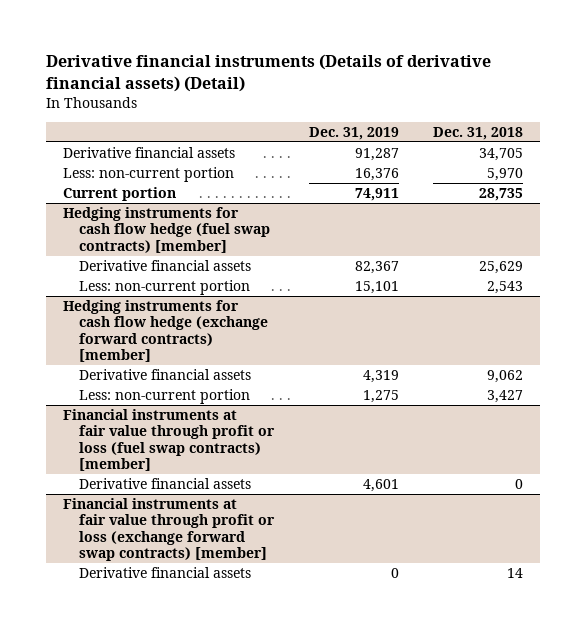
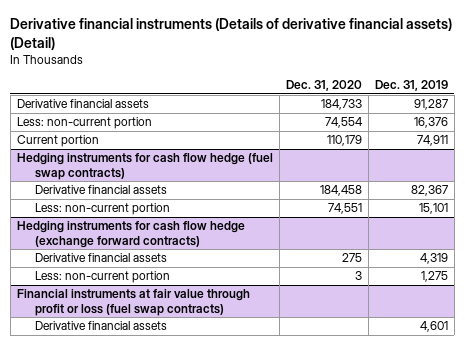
- | Dec. 31, 2019 | Dec. 31, 2018
+ | Dec. 31, 2020 | Dec. 31, 2019
- Hedging instruments for cash flow hedge (fuel swap contracts) [member]
+ Hedging instruments for cash flow hedge (fuel swap contracts)
- Hedging instruments for cash flow hedge (exchange forward contracts) [member]
+ Hedging instruments for cash flow hedge (exchange forward contracts)
- Financial instruments at fair value through profit or loss (fuel swap contracts) [member]
+ Financial instruments at fair value through profit or loss (fuel swap contracts)
- Financial instruments at fair value through profit or loss (exchange forward swap contracts) [member]
- Derivative financial assets | 0 | 14

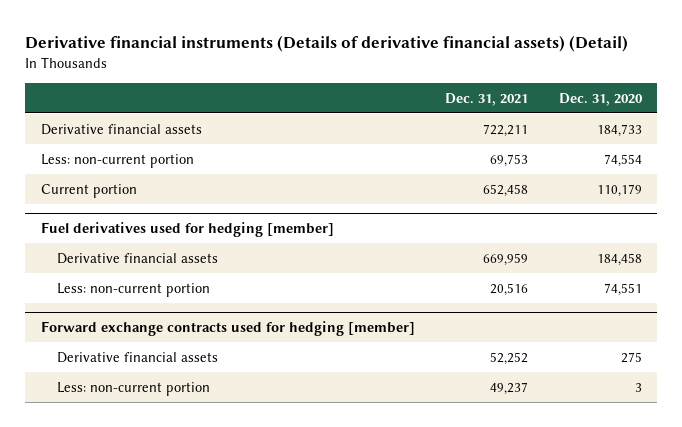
- | Dec. 31, 2020 | Dec. 31, 2019
+ | Dec. 31, 2021 | Dec. 31, 2020
- Hedging instruments for cash flow hedge (fuel swap contracts)
+ Fuel derivatives used for hedging [member]
- Hedging instruments for cash flow hedge (exchange forward contracts)
+ Forward exchange contracts used for hedging [member]
- Financial instruments at fair value through profit or loss (fuel swap contracts)
- Derivative financial assets | | 4,601

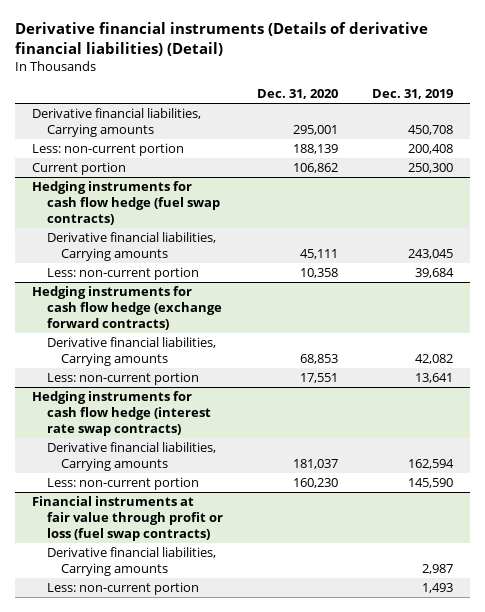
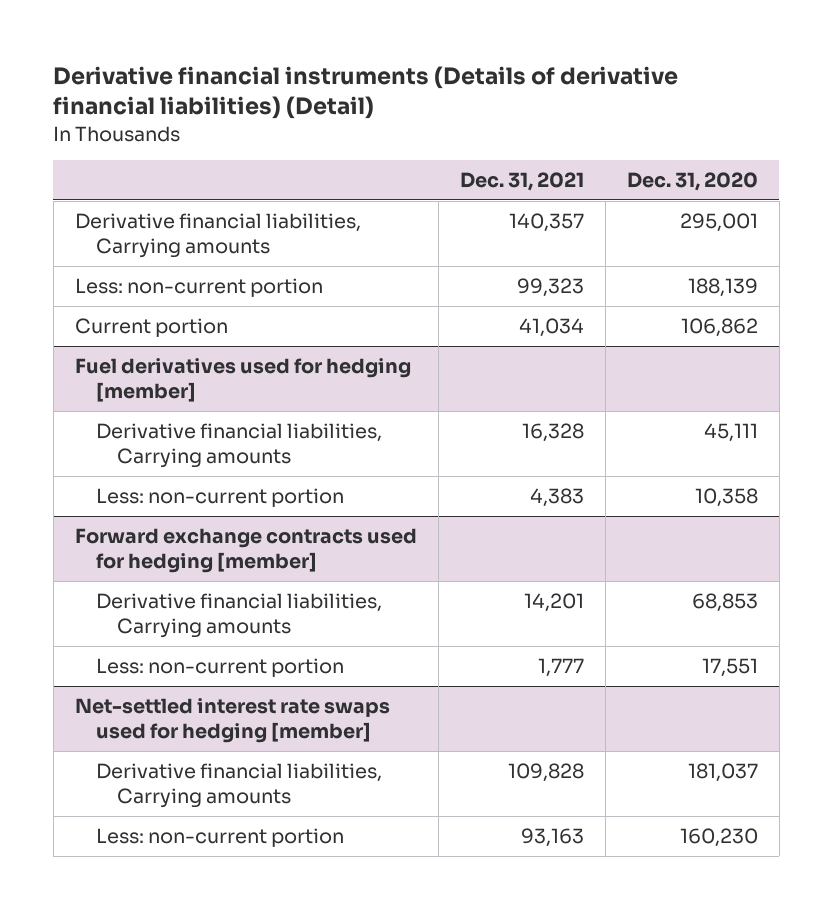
- | Dec. 31, 2020 | Dec. 31, 2019
+ | Dec. 31, 2021 | Dec. 31, 2020
- Hedging instruments for cash flow hedge (fuel swap contracts)
+ Fuel derivatives used for hedging [member]
- Hedging instruments for cash flow hedge (exchange forward contracts)
+ Forward exchange contracts used for hedging [member]
- Hedging instruments for cash flow hedge (interest rate swap contracts)
+ Net-settled interest rate swaps used for hedging [member]
- Financial instruments at fair value through profit or loss (fuel swap contracts)
- Derivative financial liabilities, Carrying amounts | | 2,987
- Less: non-current portion | | 1,493

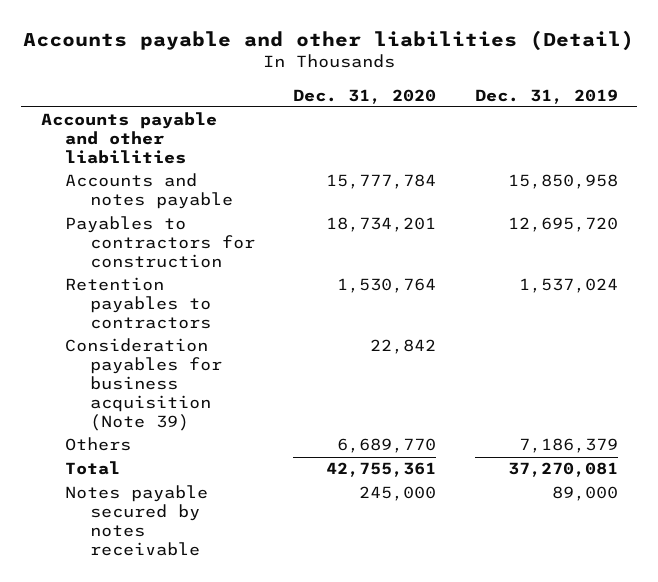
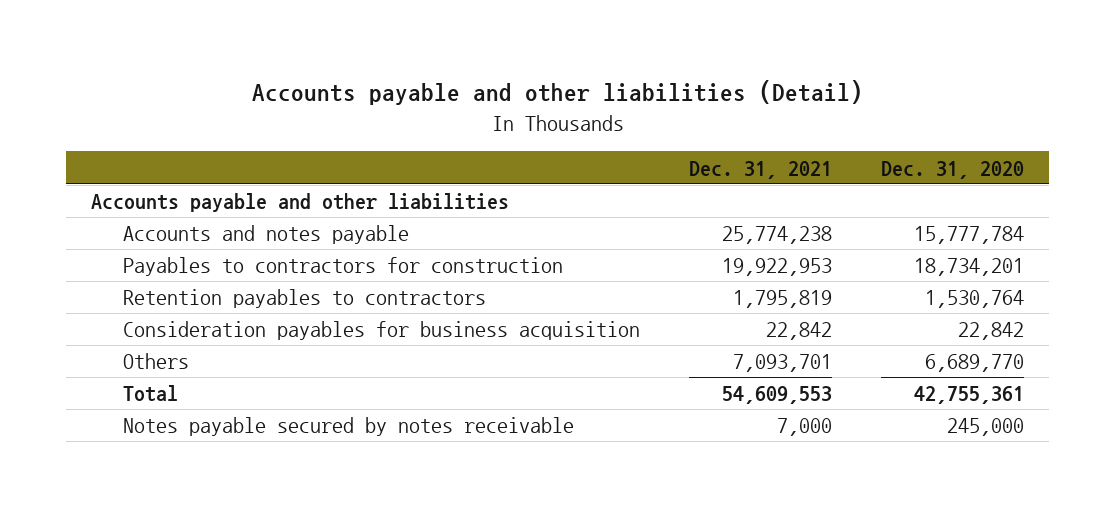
- | Dec. 31, 2020 | Dec. 31, 2019
+ | Dec. 31, 2021 | Dec. 31, 2020
- Consideration payables for business acquisition (Note 39) | 22,842 |
+ Consideration payables for business acquisition | 22,842 | 22,842

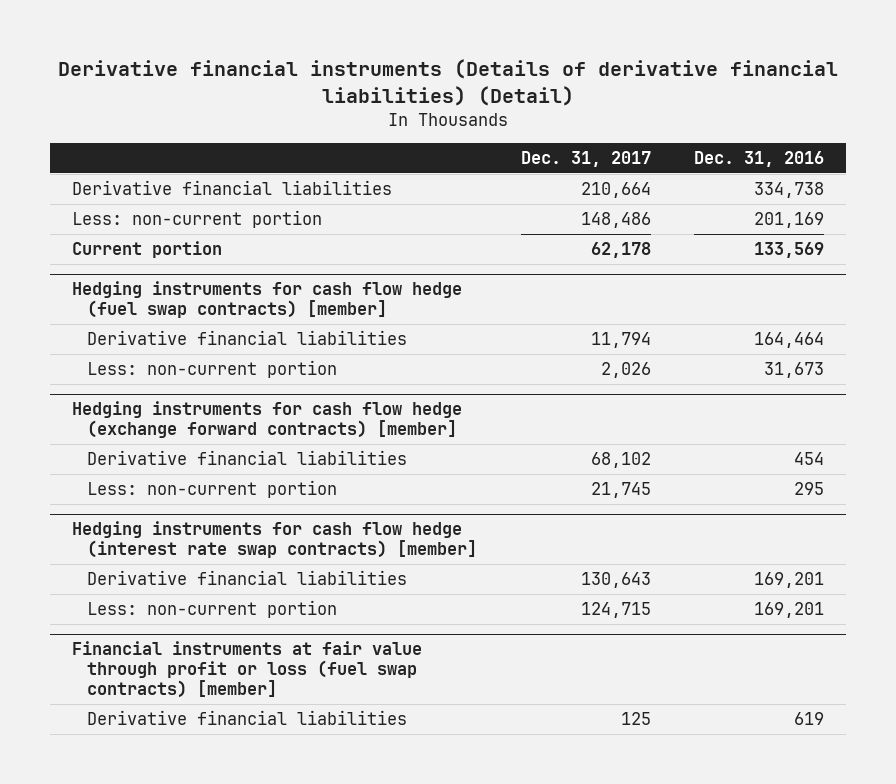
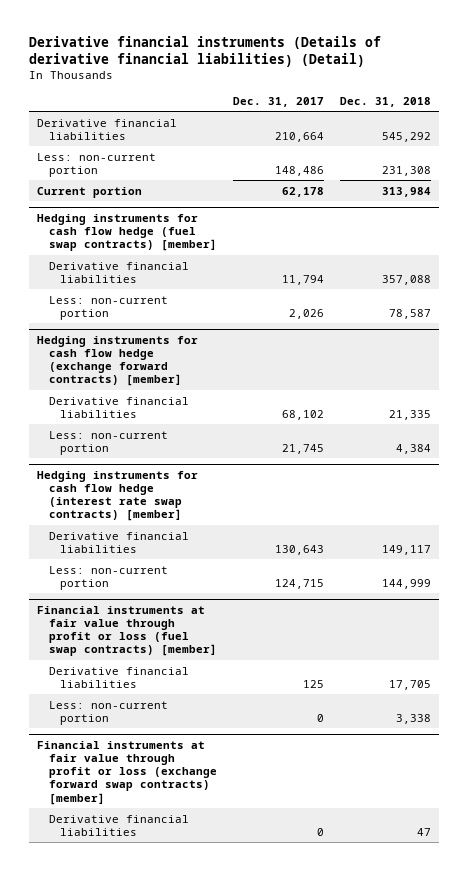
- | Dec. 31, 2017 | Dec. 31, 2016
+ | Dec. 31, 2017 | Dec. 31, 2018
@ Financial instruments at fair value through profit or loss (fuel swap contracts) [member]
+ Less: non-current portion | 0 | 3,338
+ Financial instruments at fair value through profit or loss (exchange forward swap contracts) [member]
+ Derivative financial liabilities | 0 | 47

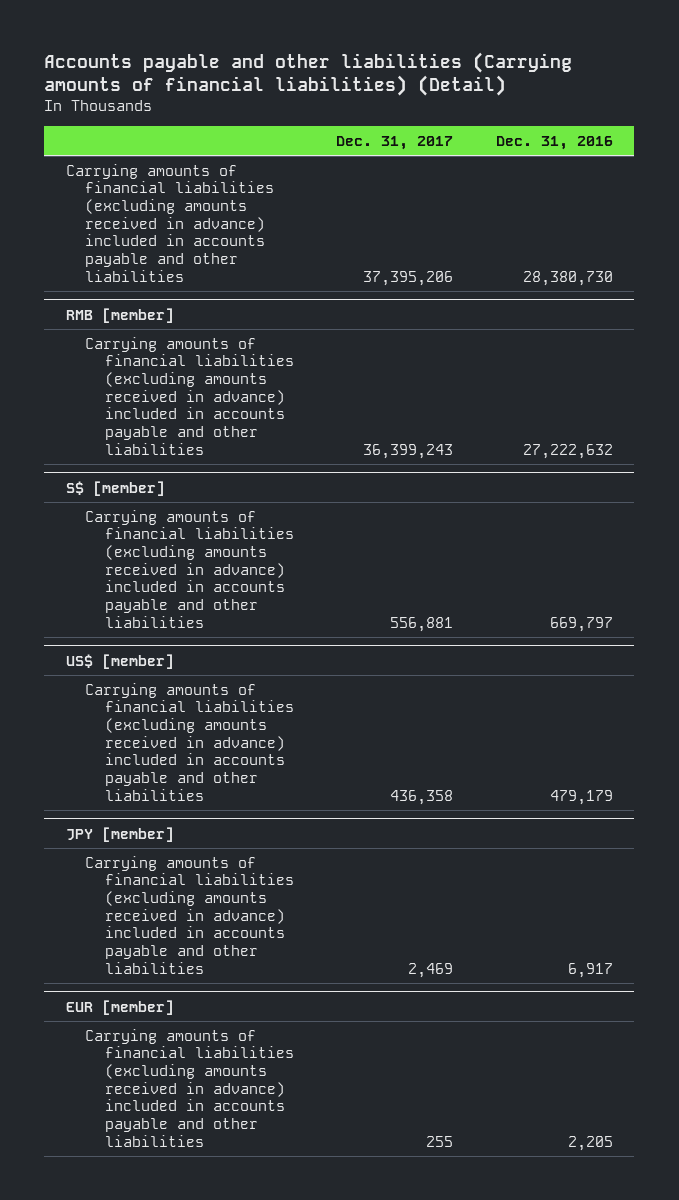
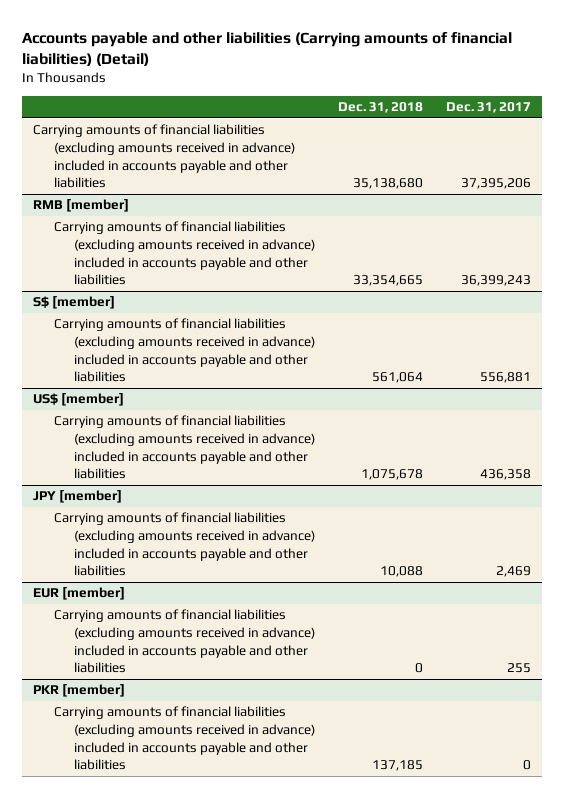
- | Dec. 31, 2017 | Dec. 31, 2016
+ | Dec. 31, 2018 | Dec. 31, 2017
+ PKR [member]
+ Carrying amounts of financial liabilities (excluding amounts received in advance) included in accounts payable and other liabilities | 137,185 | 0

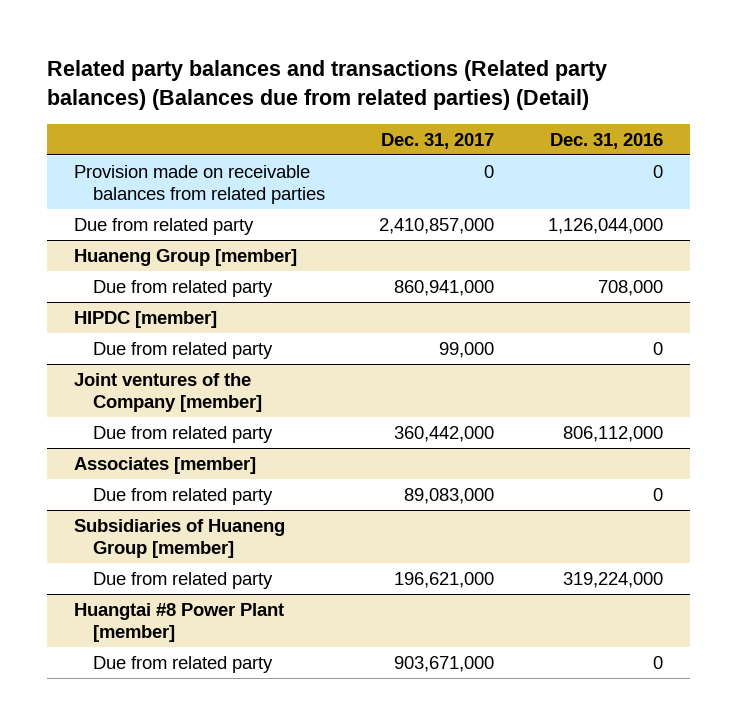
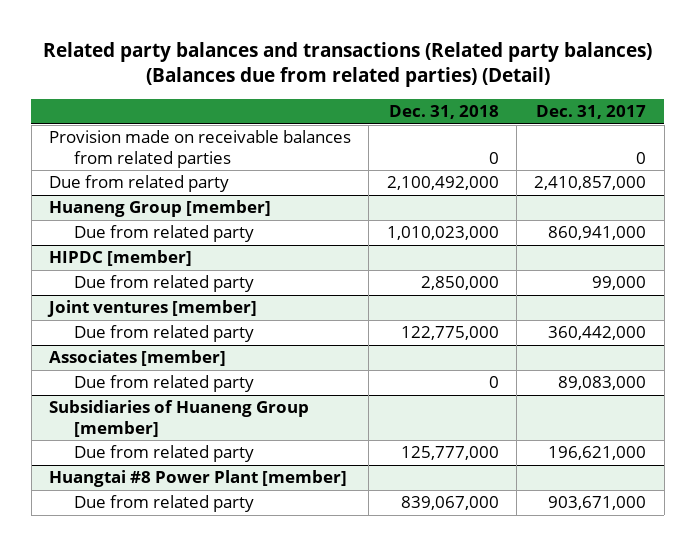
- | Dec. 31, 2017 | Dec. 31, 2016
+ | Dec. 31, 2018 | Dec. 31, 2017
- Joint ventures of the Company [member]
+ Joint ventures [member]

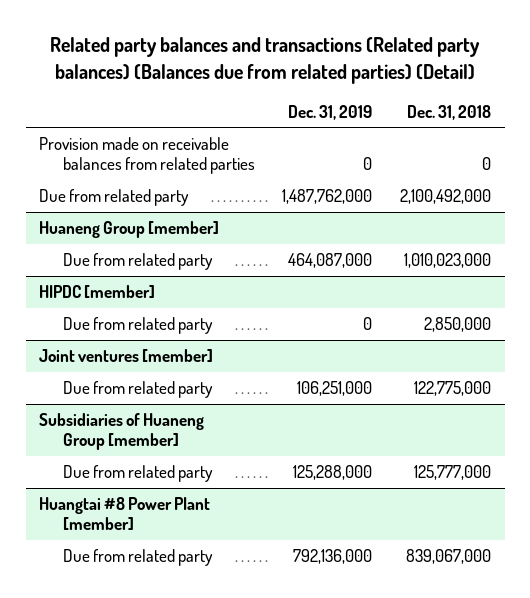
- | Dec. 31, 2018 | Dec. 31, 2017
+ | Dec. 31, 2019 | Dec. 31, 2018
- Associates [member]
- Due from related party | 0 | 89,083,000

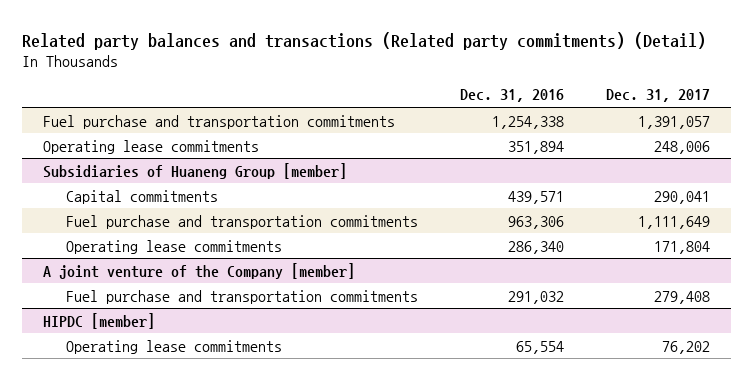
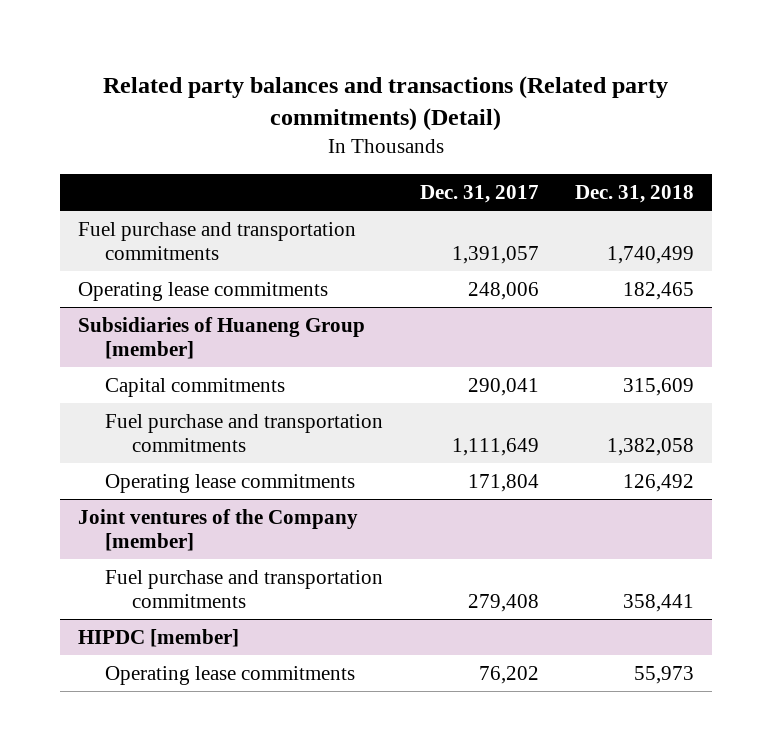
- | Dec. 31, 2016 | Dec. 31, 2017
+ | Dec. 31, 2017 | Dec. 31, 2018
- A joint venture of the Company [member]
+ Joint ventures of the Company [member]

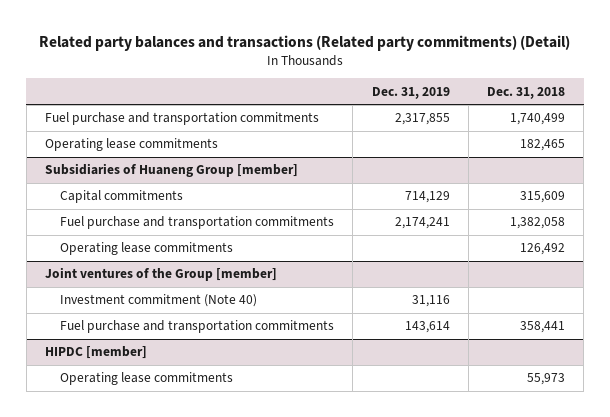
- | Dec. 31, 2017 | Dec. 31, 2018
+ | Dec. 31, 2019 | Dec. 31, 2018
- Joint ventures of the Company [member]
+ Joint ventures of the Group [member]
+ Investment commitment (Note 40) | 31,116 |

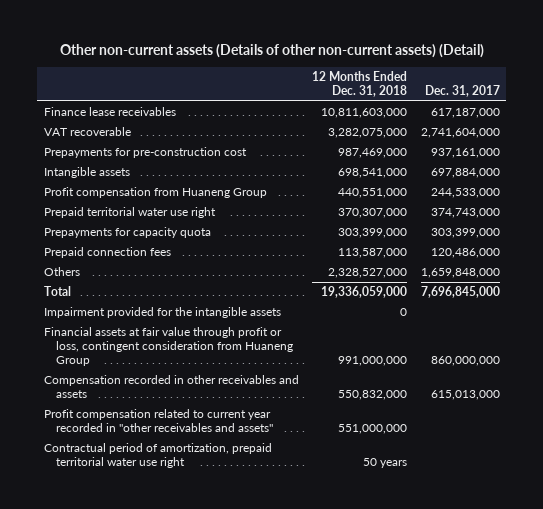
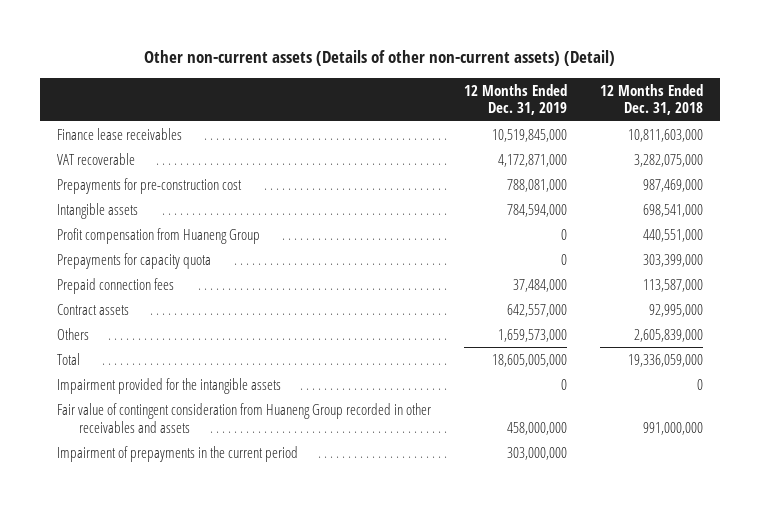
- | 12 Months Ended Dec. 31, 2018 | Dec. 31, 2017
+ | 12 Months Ended Dec. 31, 2019 | 12 Months Ended Dec. 31, 2018
- Prepaid territorial water use right | 370,307,000 | 374,743,000
- Others | 2,328,527,000 | 1,659,848,000
+ Contract assets | 642,557,000 | 92,995,000
+ Others | 1,659,573,000 | 2,605,839,000
- Financial assets at fair value through profit or loss, contingent consideration from Huaneng Group | 991,000,000 | 860,000,000
- Compensation recorded in other receivables and assets | 550,832,000 | 615,013,000
- Profit compensation related to current year recorded in "other receivables and assets" | 551,000,000 |
- Contractual period of amortization, prepaid territorial water use right | 50 years |
+ Fair value of contingent consideration from Huaneng Group recorded in other receivables and assets | 458,000,000 | 991,000,000
+ Impairment of prepayments in the current period | 303,000,000 |

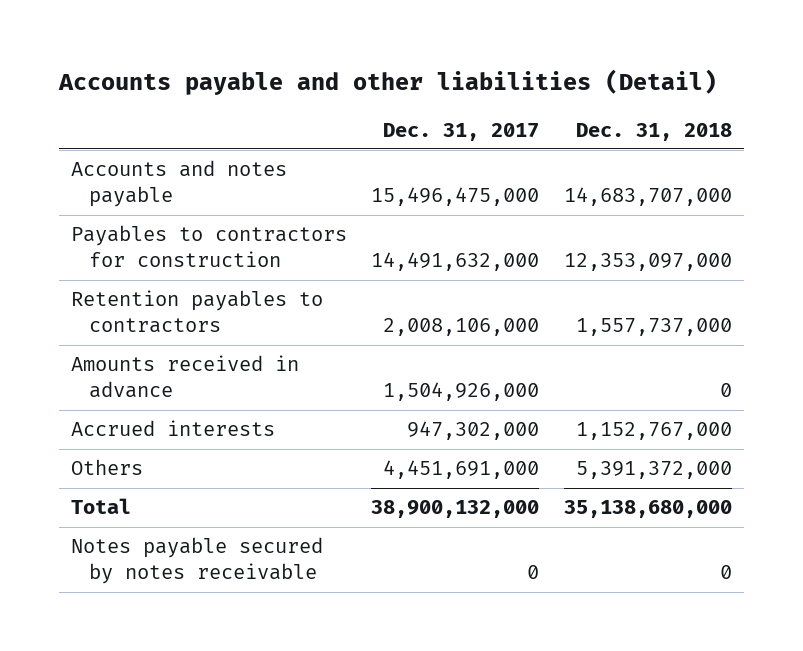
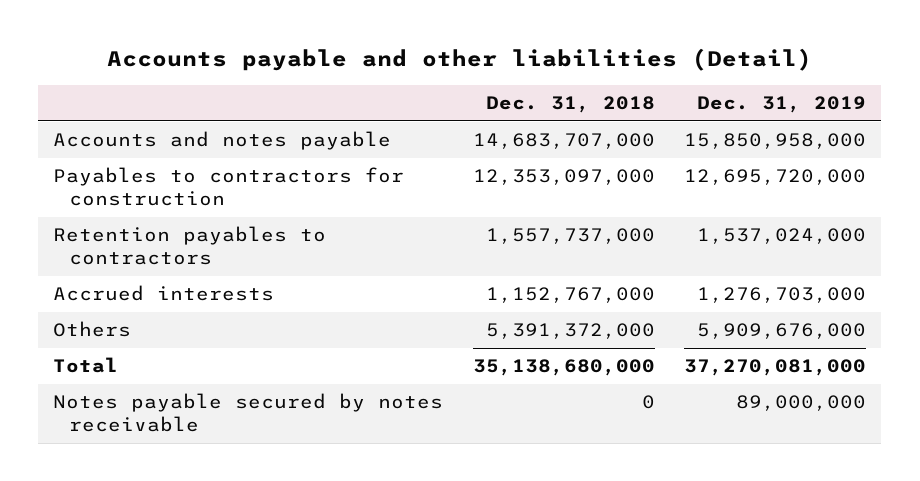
- | Dec. 31, 2017 | Dec. 31, 2018
+ | Dec. 31, 2018 | Dec. 31, 2019
- Amounts received in advance | 1,504,926,000 | 0

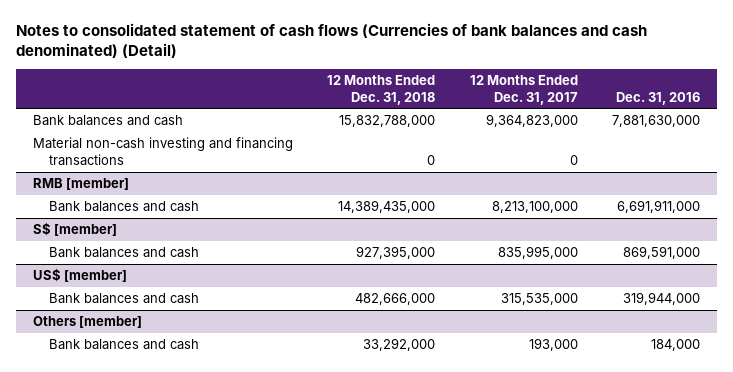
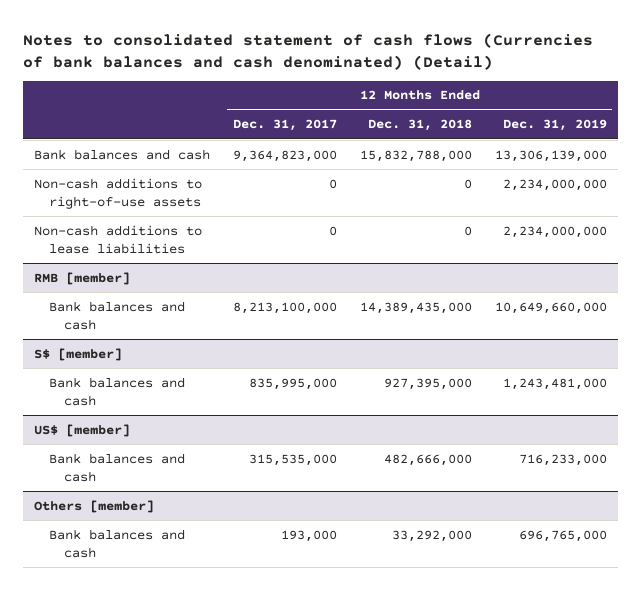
- | 12 Months Ended Dec. 31, 2018 | 12 Months Ended Dec. 31, 2017 | Dec. 31, 2016
+ | 12 Months Ended Dec. 31, 2017 | 12 Months Ended Dec. 31, 2018 | 12 Months Ended Dec. 31, 2019
- Material non-cash investing and financing transactions | 0 | 0 |
+ Non-cash additions to right-of-use assets | 0 | 0 | 2,234,000,000
+ Non-cash additions to lease liabilities | 0 | 0 | 2,234,000,000

